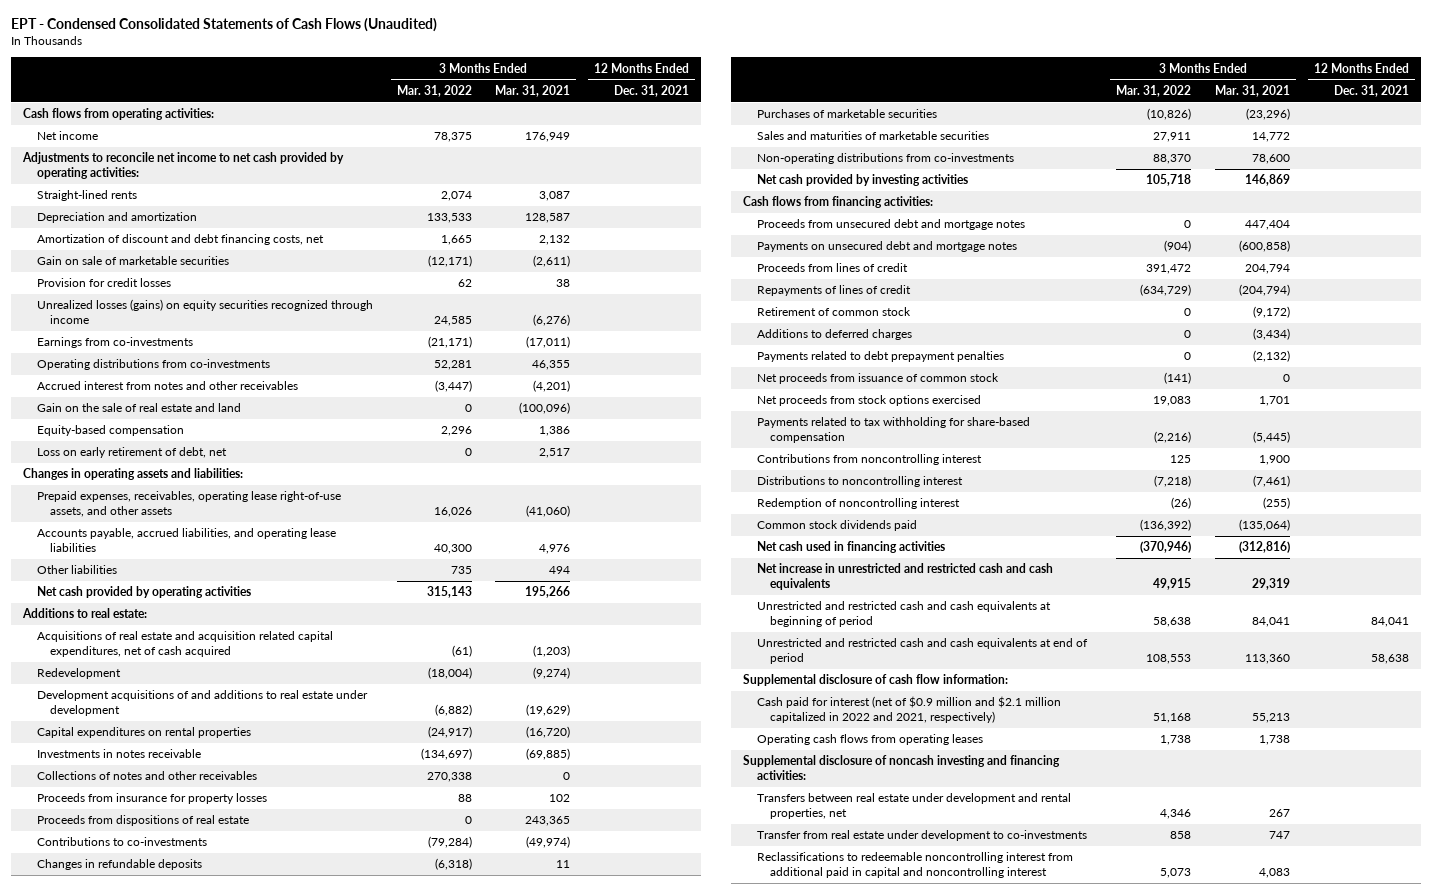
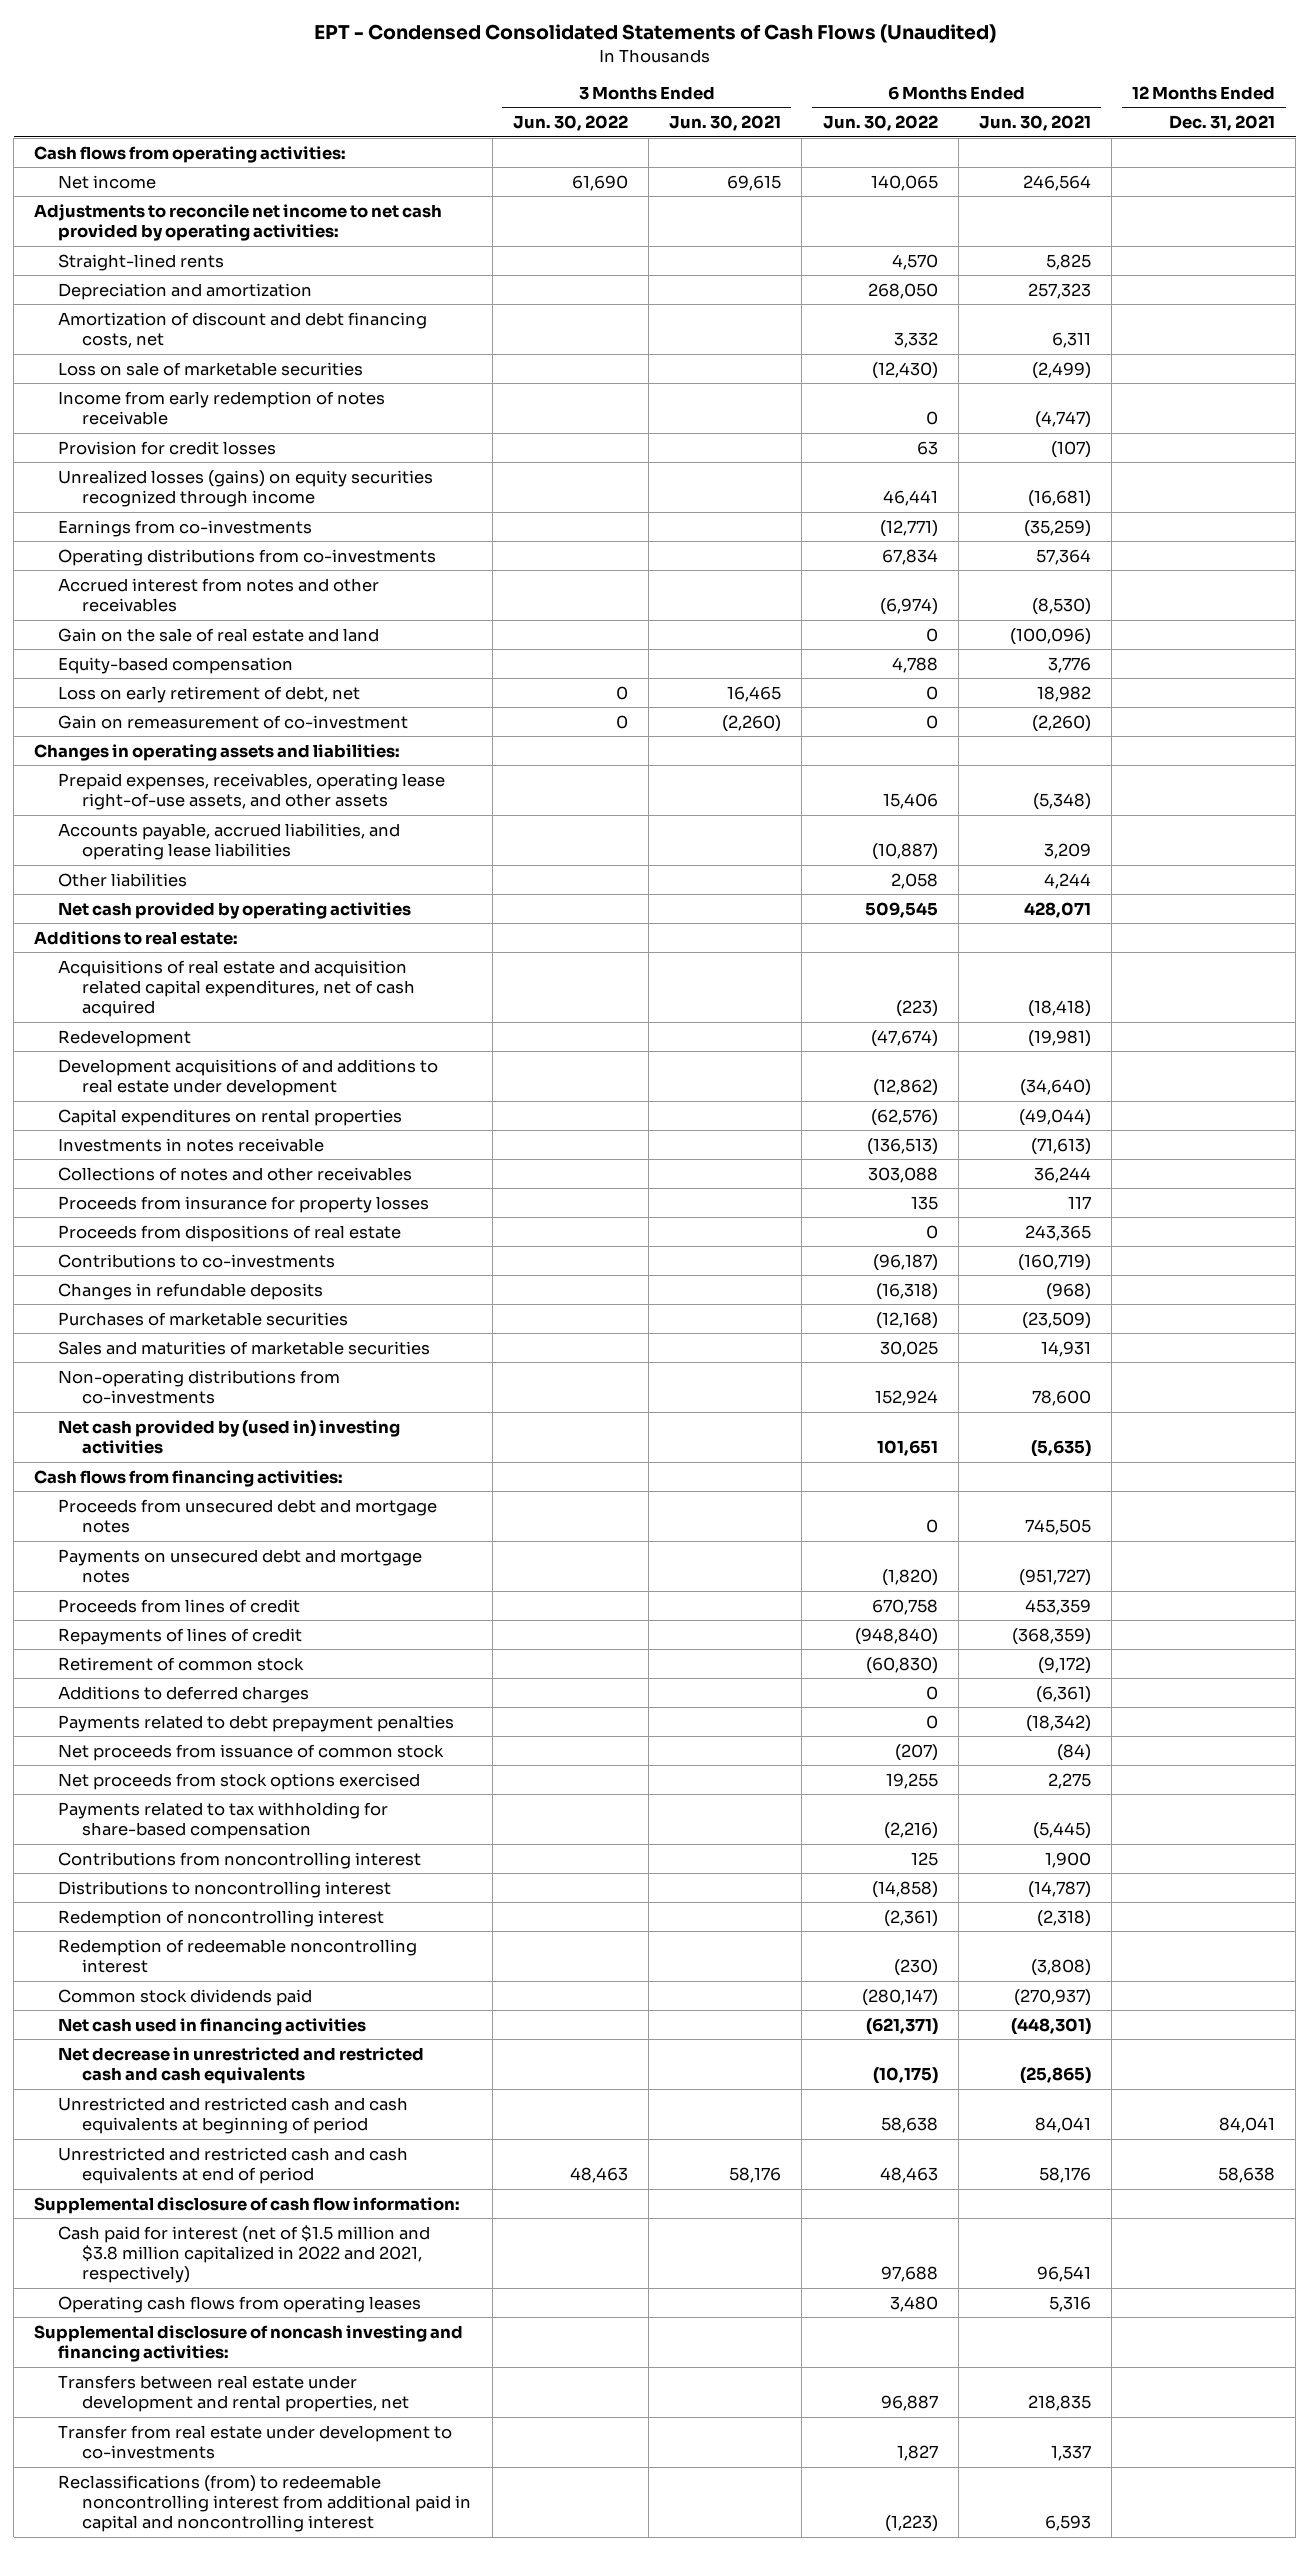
- | 3 Months Ended Mar. 31, 2022 | 3 Months Ended Mar. 31, 2021 | 12 Months Ended Dec. 31, 2021
+ | 3 Months Ended Jun. 30, 2022 | 3 Months Ended Jun. 30, 2021 | 6 Months Ended Jun. 30, 2022 | 6 Months Ended Jun. 30, 2021 | 12 Months Ended Dec. 31, 2021
- Gain on sale of marketable securities | (12,171) | (2,611) |
+ Loss on sale of marketable securities | | | (12,430) | (2,499) |
+ Income from early redemption of notes receivable | | | 0 | (4,747) |
+ Gain on remeasurement of co-investment | 0 | (2,260) | 0 | (2,260) |
- Net cash provided by investing activities | 105,718 | 146,869 |
+ Net cash provided by (used in) investing activities | | | 101,651 | (5,635) |
+ Redemption of redeemable noncontrolling interest | | | (230) | (3,808) |
- Net increase in unrestricted and restricted cash and cash equivalents | 49,915 | 29,319 |
+ Net decrease in unrestricted and restricted cash and cash equivalents | | | (10,175) | (25,865) |
- Cash paid for interest (net of $0.9 million and $2.1 million capitalized in 2022 and 2021, respectively) | 51,168 | 55,213 |
+ Cash paid for interest (net of $1.5 million and $3.8 million capitalized in 2022 and 2021, respectively) | | | 97,688 | 96,541 |
- Reclassifications to redeemable noncontrolling interest from additional paid in capital and noncontrolling interest | 5,073 | 4,083 |
+ Reclassifications (from) to redeemable noncontrolling interest from additional paid in capital and noncontrolling interest | | | (1,223) | 6,593 |

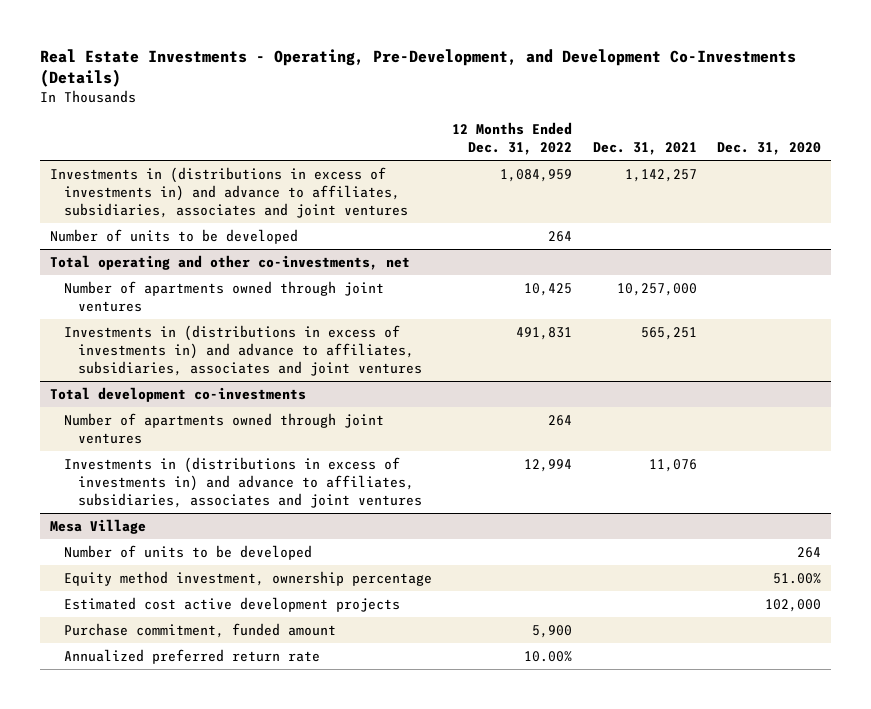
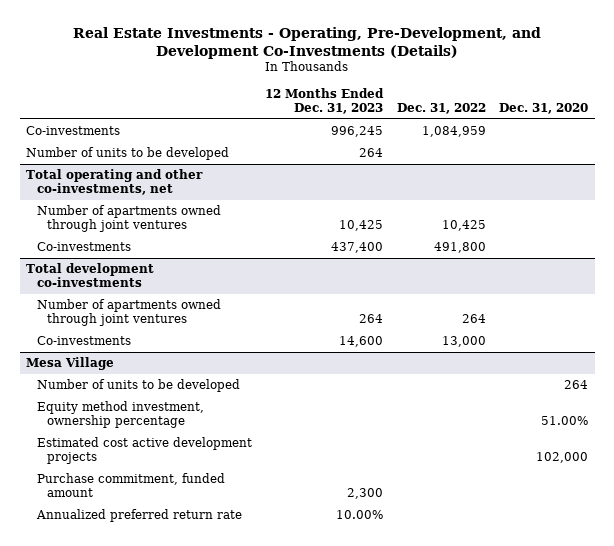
- | 12 Months Ended Dec. 31, 2022 | Dec. 31, 2021 | Dec. 31, 2020
+ | 12 Months Ended Dec. 31, 2023 | Dec. 31, 2022 | Dec. 31, 2020
- Investments in (distributions in excess of investments in) and advance to affiliates, subsidiaries, associates and joint ventures | 1,084,959 | 1,142,257 |
+ Co-investments | 996,245 | 1,084,959 |
@ Total operating and other co-investments, net
- Investments in (distributions in excess of investments in) and advance to affiliates, subsidiaries, associates and joint ventures | 491,831 | 565,251 |
+ Co-investments | 437,400 | 491,800 |
@ Total development co-investments
- Investments in (distributions in excess of investments in) and advance to affiliates, subsidiaries, associates and joint ventures | 12,994 | 11,076 |
+ Co-investments | 14,600 | 13,000 |

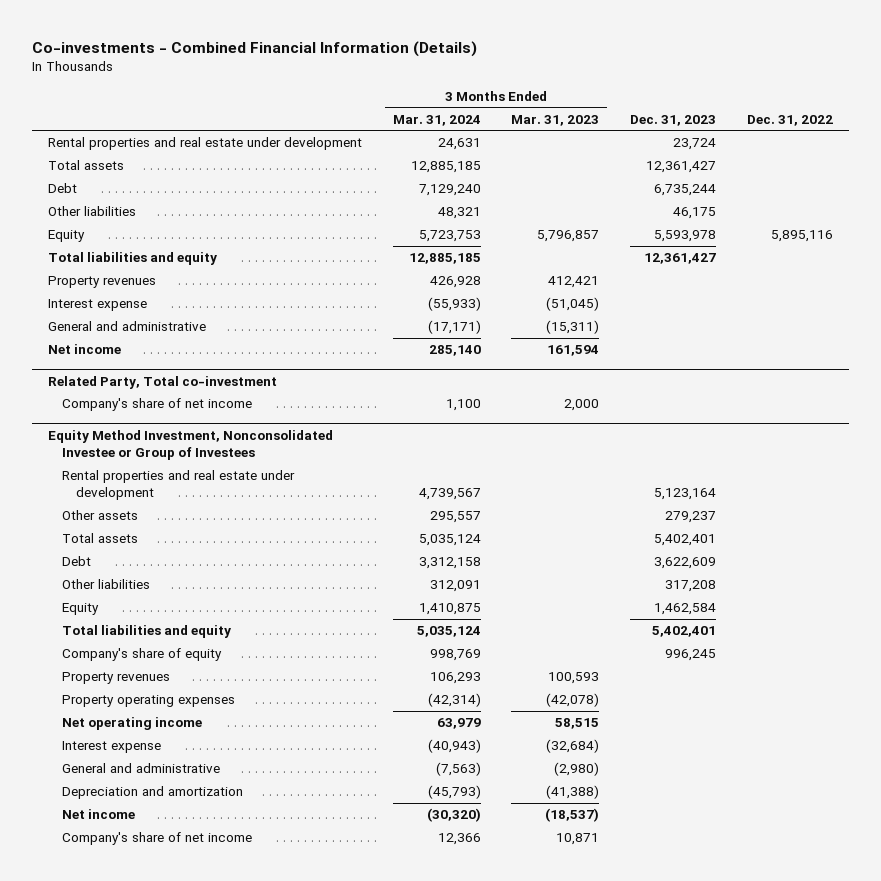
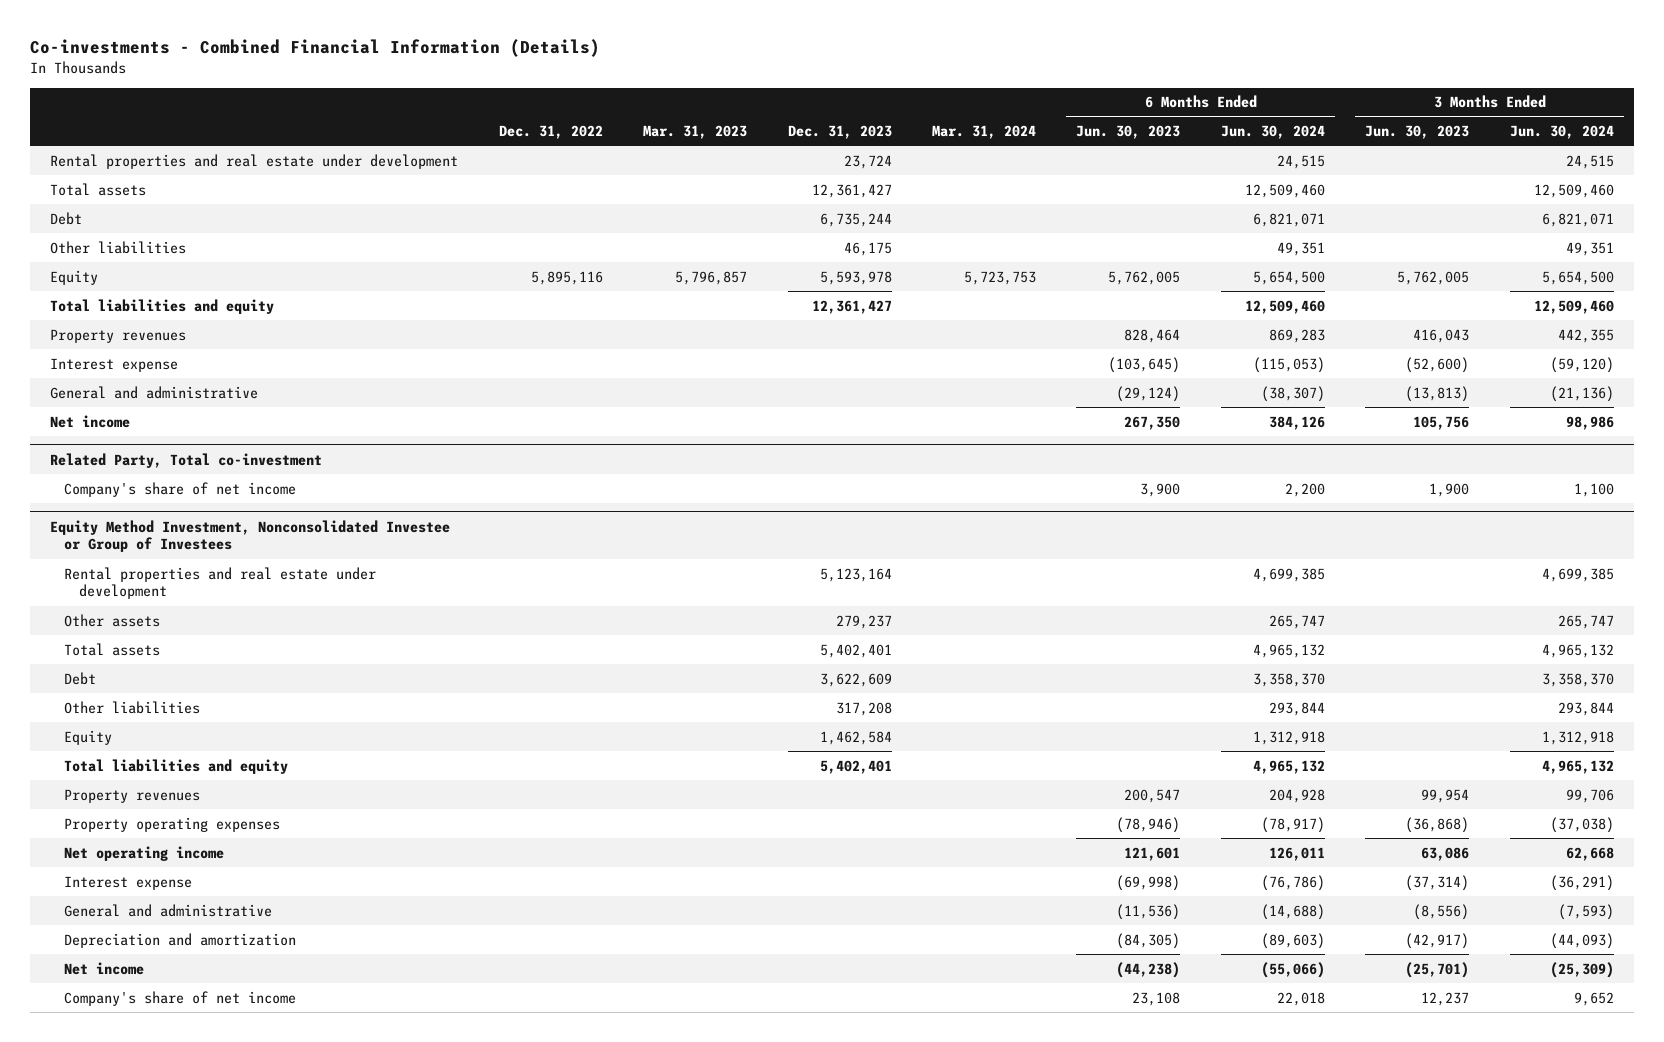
- | 3 Months Ended Mar. 31, 2024 | 3 Months Ended Mar. 31, 2023 | Dec. 31, 2023 | Dec. 31, 2022
+ | Dec. 31, 2022 | Mar. 31, 2023 | Dec. 31, 2023 | Mar. 31, 2024 | 6 Months Ended Jun. 30, 2023 | 6 Months Ended Jun. 30, 2024 | 3 Months Ended Jun. 30, 2023 | 3 Months Ended Jun. 30, 2024
@ Equity Method Investment, Nonconsolidated Investee or Group of Investees
- Company's share of equity | 998,769 | | 996,245 |

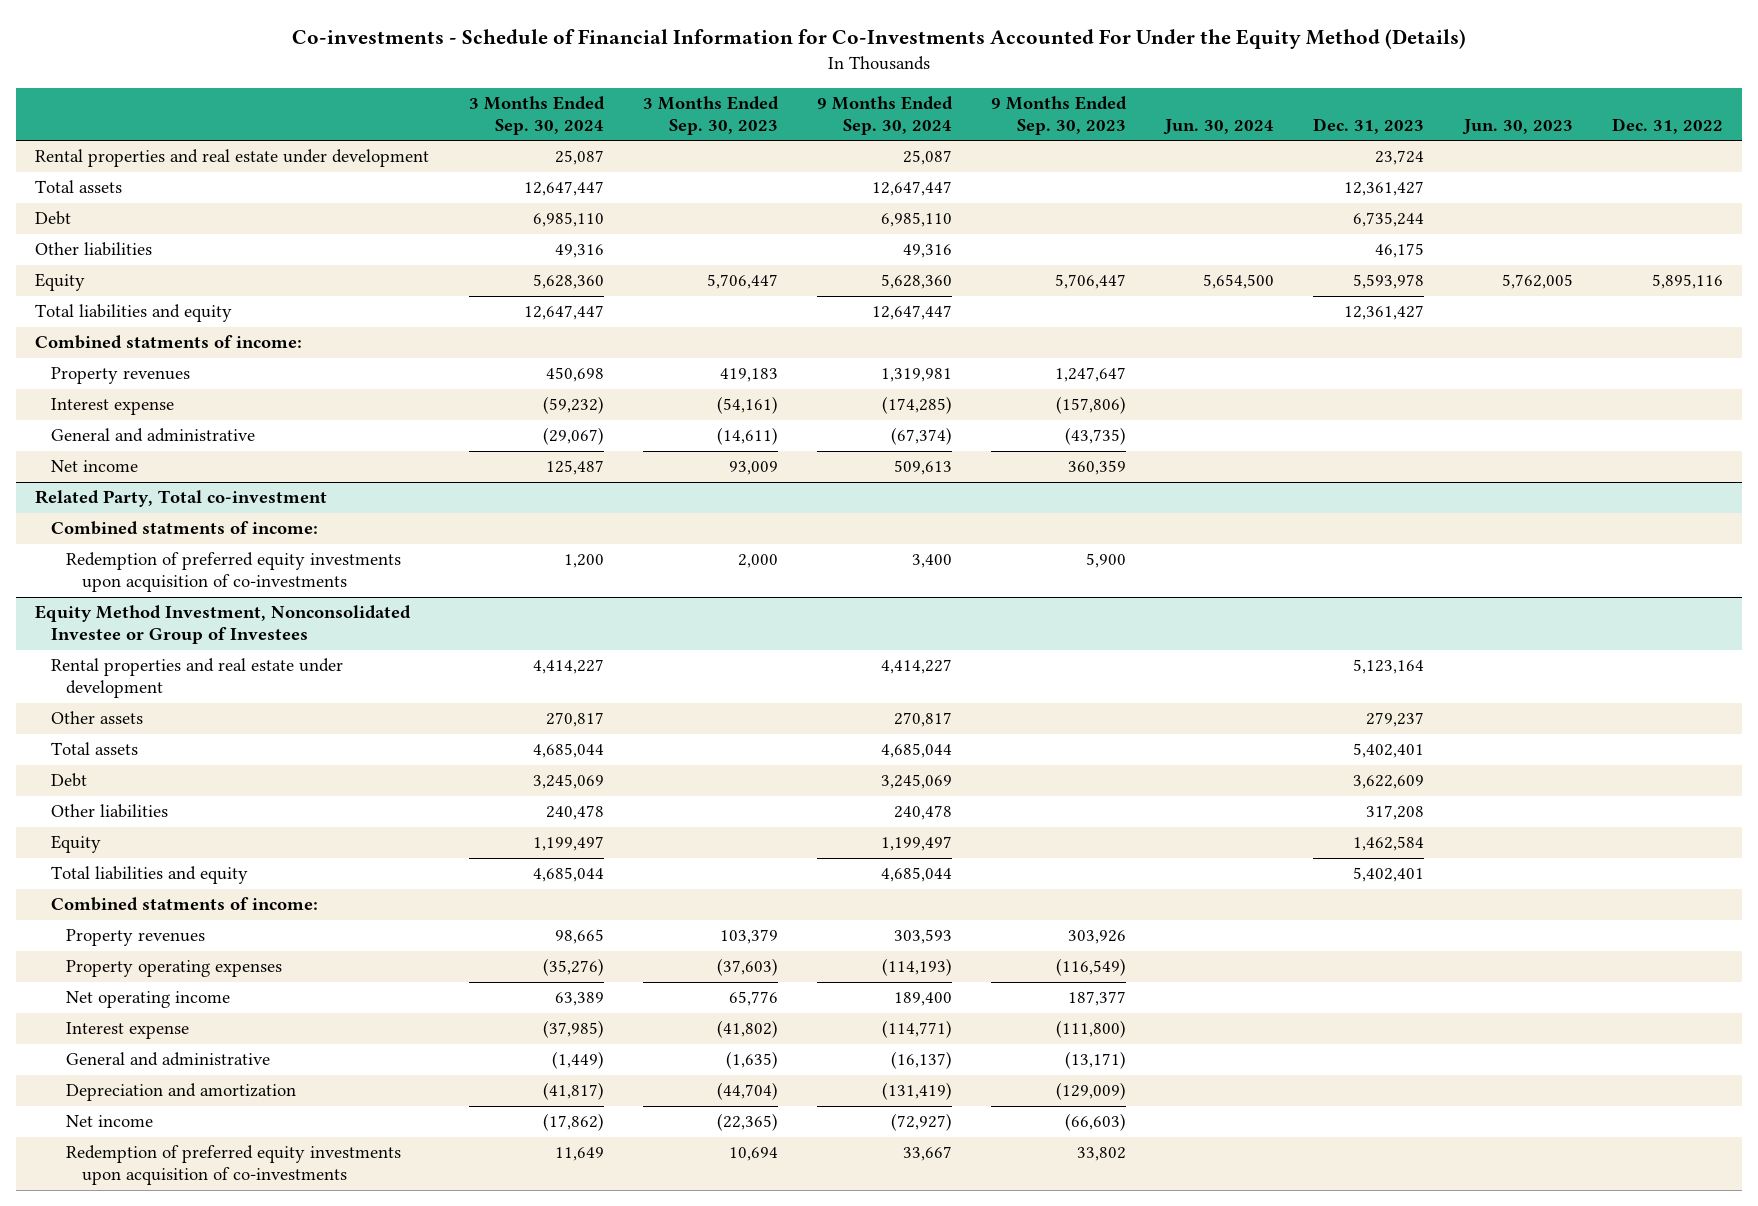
- Co-investments - Combined Financial Information (Details)
+ Co-investments - Schedule of Financial Information for Co-Investments Accounted For Under the Equity Method (Details)
- | Dec. 31, 2022 | Mar. 31, 2023 | Dec. 31, 2023 | Mar. 31, 2024 | 6 Months Ended Jun. 30, 2023 | 6 Months Ended Jun. 30, 2024 | 3 Months Ended Jun. 30, 2023 | 3 Months Ended Jun. 30, 2024
+ | 3 Months Ended Sep. 30, 2024 | 3 Months Ended Sep. 30, 2023 | 9 Months Ended Sep. 30, 2024 | 9 Months Ended Sep. 30, 2023 | Jun. 30, 2024 | Dec. 31, 2023 | Jun. 30, 2023 | Dec. 31, 2022
+ Combined statments of income:
@ Related Party, Total co-investment
- Company's share of net income | | | | | 3,900 | 2,200 | 1,900 | 1,100
+ Combined statments of income:
+ Redemption of preferred equity investments upon acquisition of co-investments | 1,200 | 2,000 | 3,400 | 5,900 | | | |
@ Equity Method Investment, Nonconsolidated Investee or Group of Investees
+ Combined statments of income:
- Company's share of net income | | | | | 23,108 | 22,018 | 12,237 | 9,652
+ Redemption of preferred equity investments upon acquisition of co-investments | 11,649 | 10,694 | 33,667 | 33,802 | | | |

